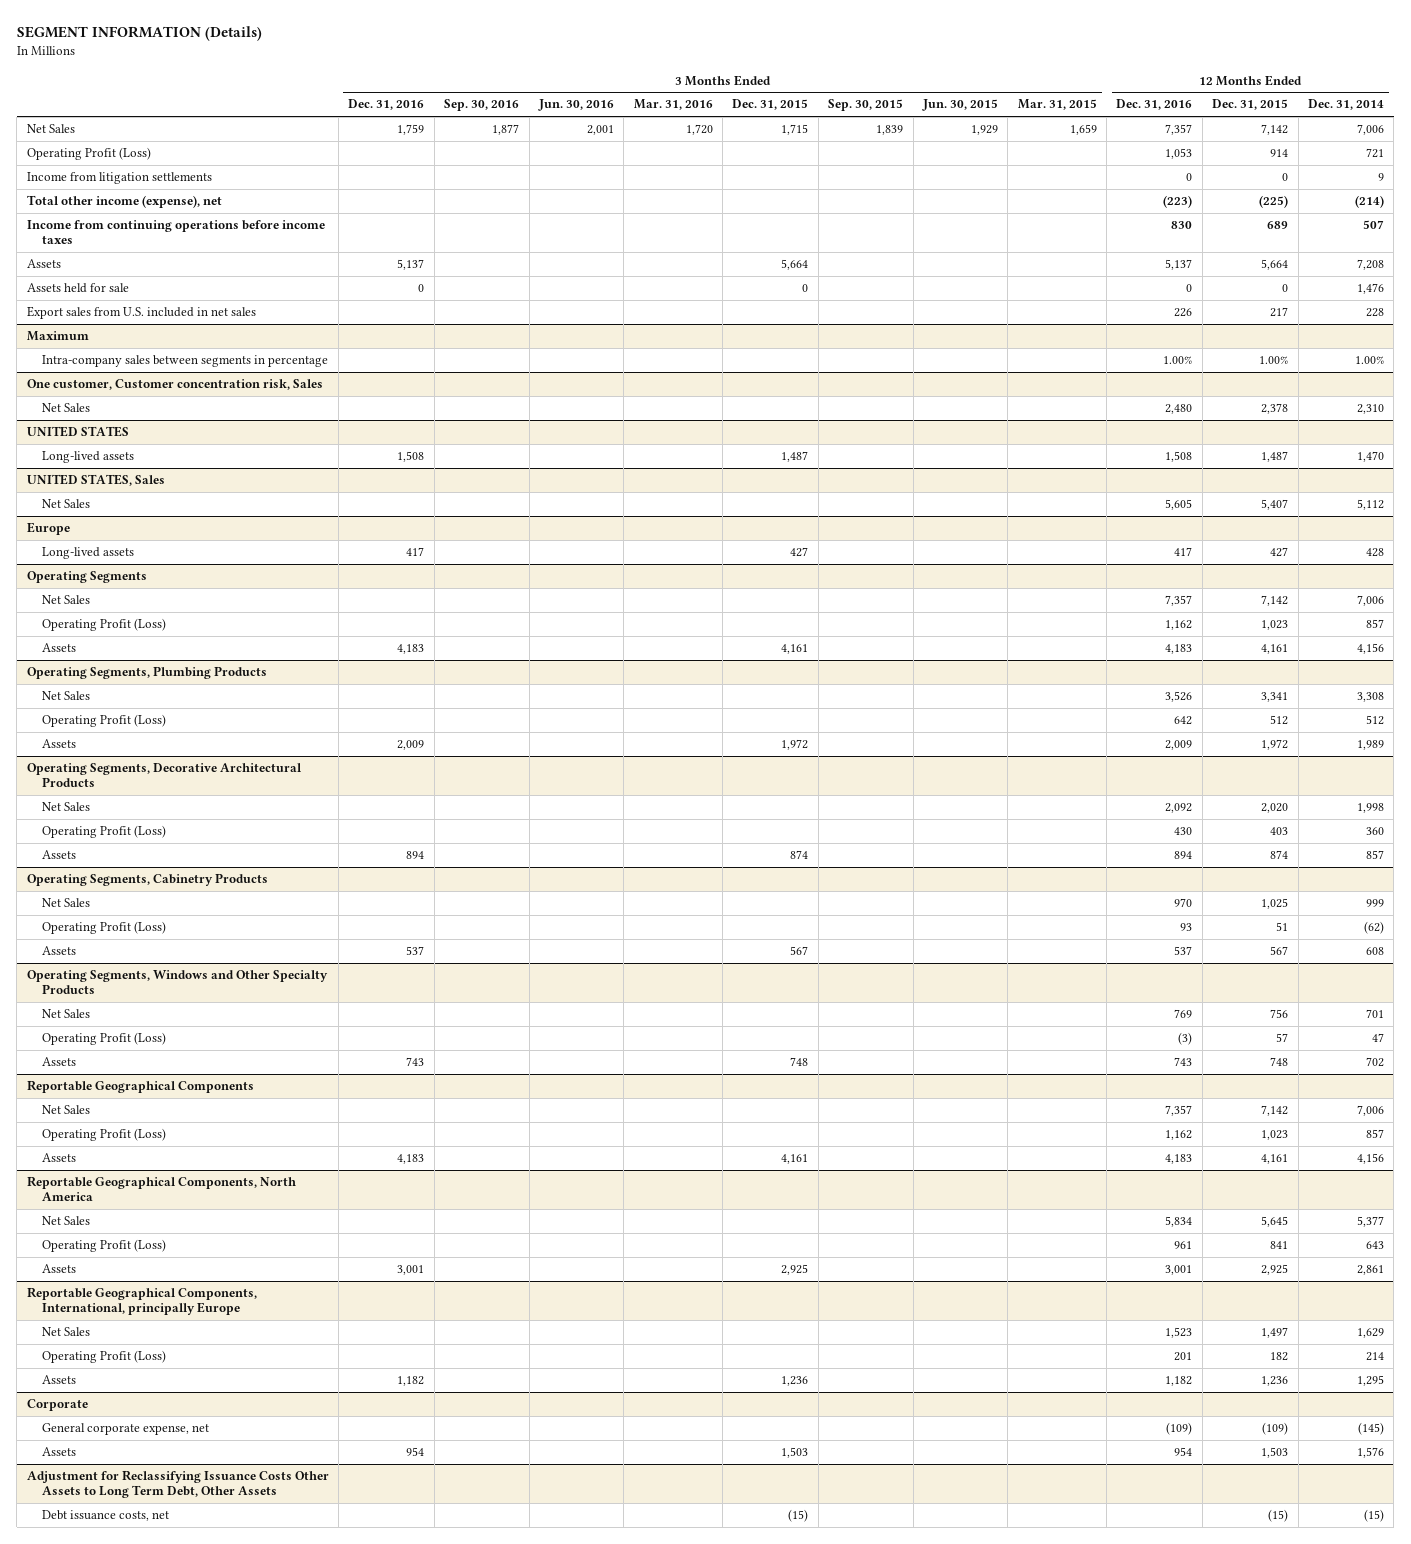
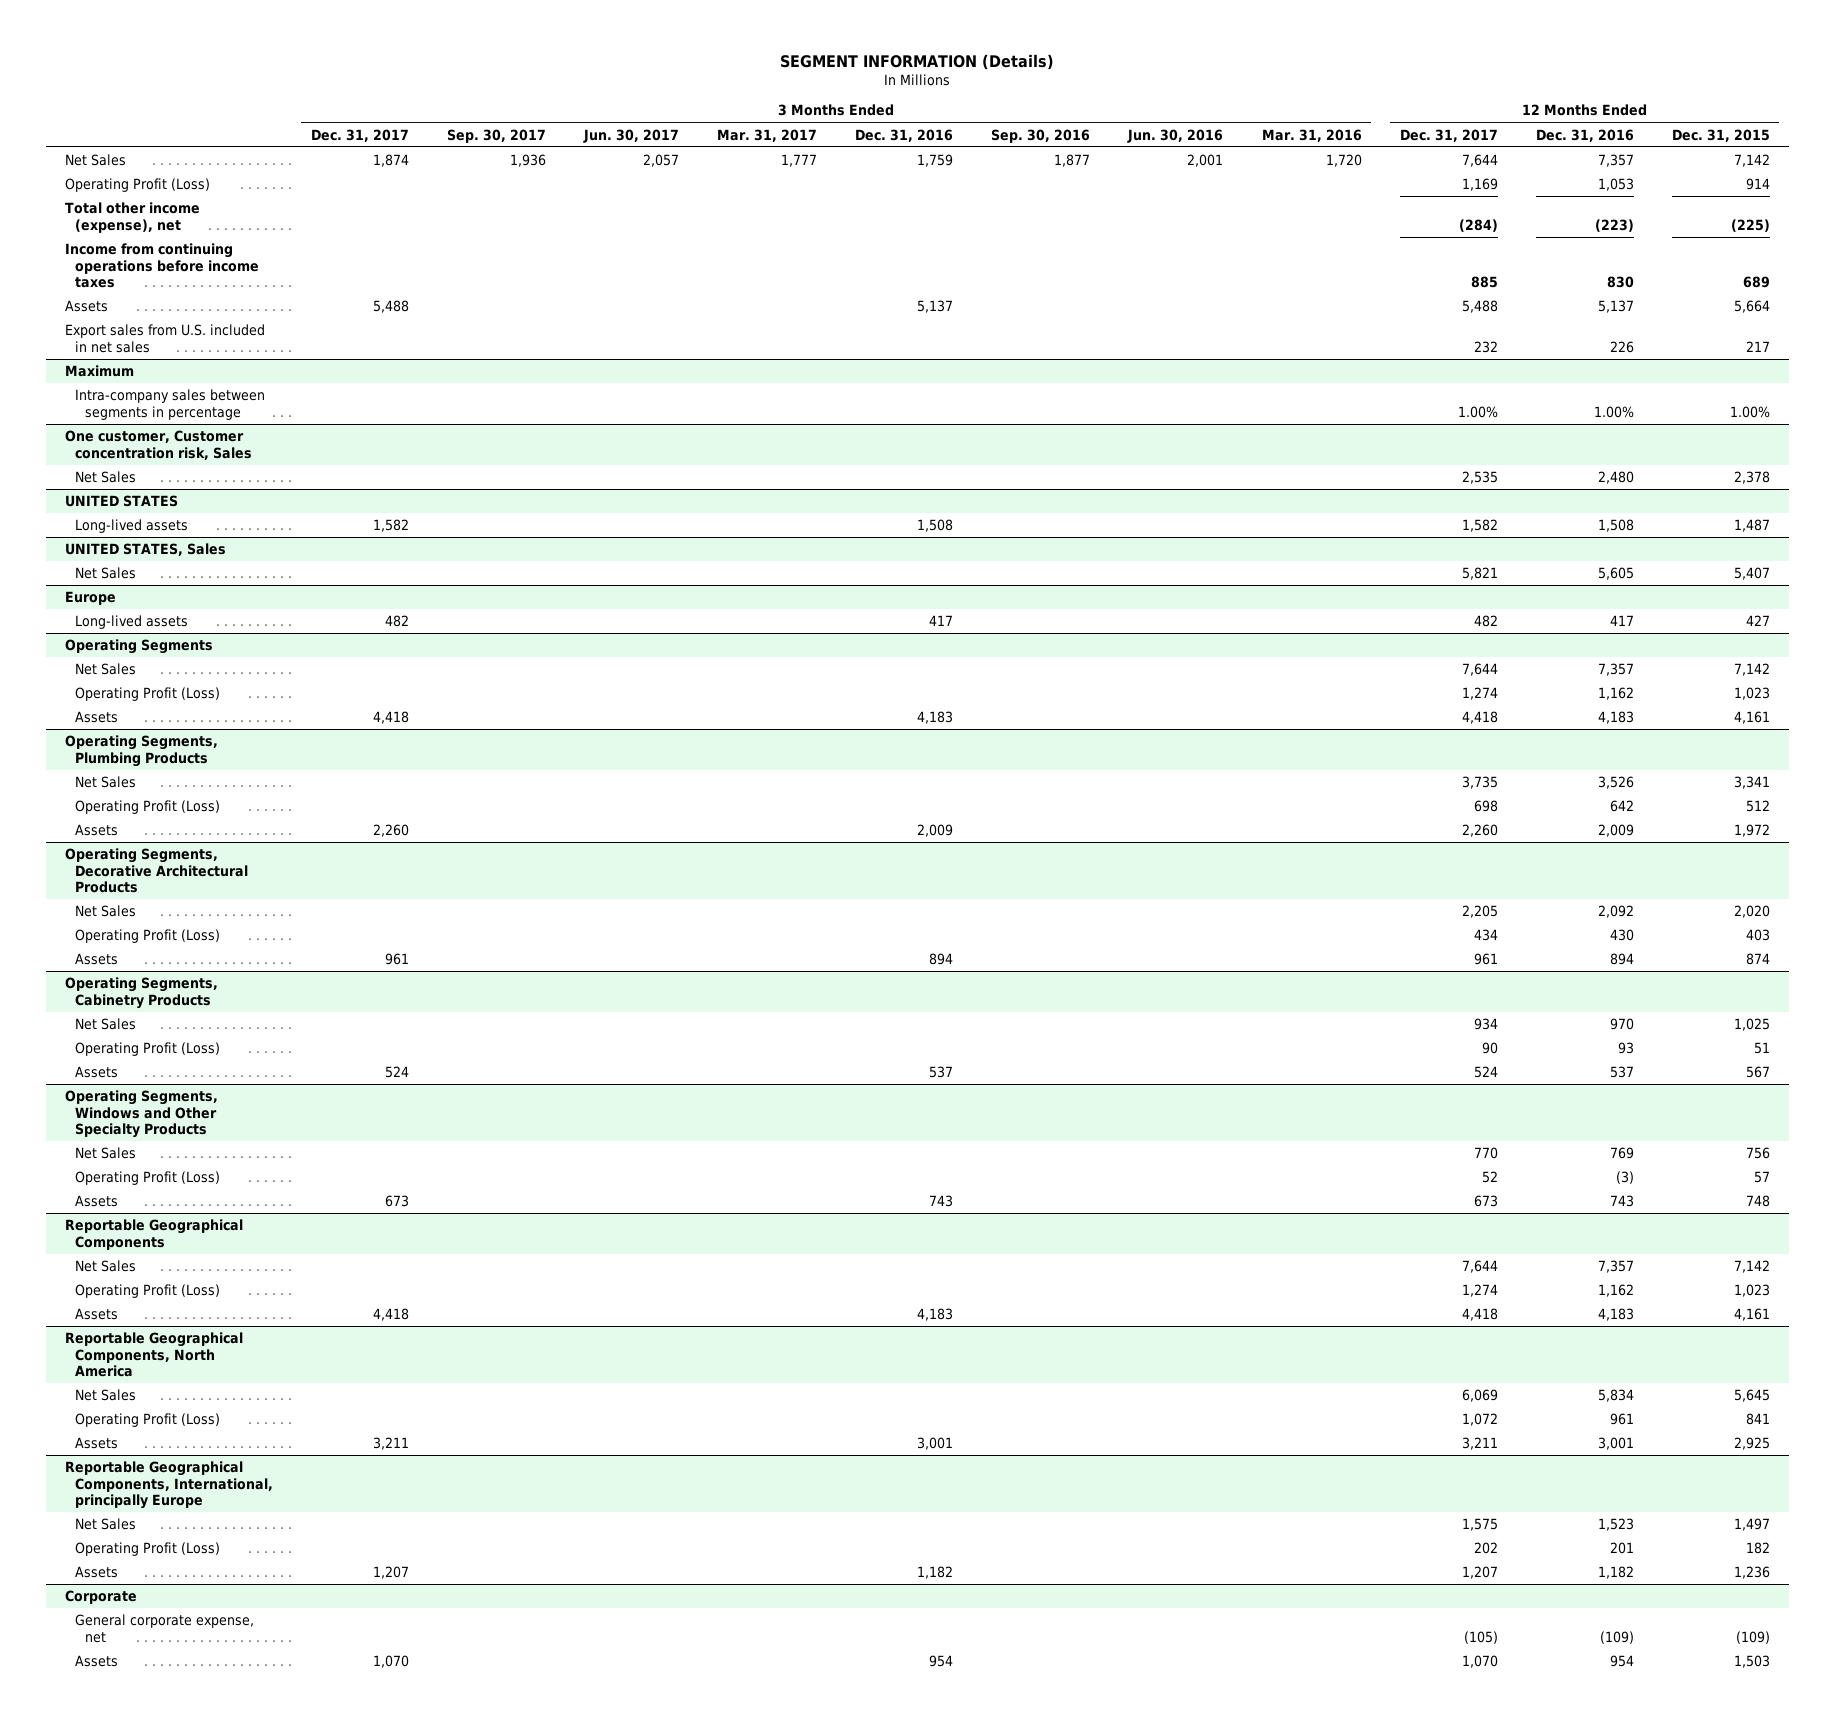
- | 3 Months Ended Dec. 31, 2016 | 3 Months Ended Sep. 30, 2016 | 3 Months Ended Jun. 30, 2016 | 3 Months Ended Mar. 31, 2016 | 3 Months Ended Dec. 31, 2015 | 3 Months Ended Sep. 30, 2015 | 3 Months Ended Jun. 30, 2015 | 3 Months Ended Mar. 31, 2015 | 12 Months Ended Dec. 31, 2016 | 12 Months Ended Dec. 31, 2015 | 12 Months Ended Dec. 31, 2014
+ | 3 Months Ended Dec. 31, 2017 | 3 Months Ended Sep. 30, 2017 | 3 Months Ended Jun. 30, 2017 | 3 Months Ended Mar. 31, 2017 | 3 Months Ended Dec. 31, 2016 | 3 Months Ended Sep. 30, 2016 | 3 Months Ended Jun. 30, 2016 | 3 Months Ended Mar. 31, 2016 | 12 Months Ended Dec. 31, 2017 | 12 Months Ended Dec. 31, 2016 | 12 Months Ended Dec. 31, 2015
- Income from litigation settlements | | | | | | | | | 0 | 0 | 9
- Assets held for sale | 0 | | | | 0 | | | | 0 | 0 | 1,476
- Adjustment for Reclassifying Issuance Costs Other Assets to Long Term Debt, Other Assets
- Debt issuance costs, net | | | | | (15) | | | | | (15) | (15)

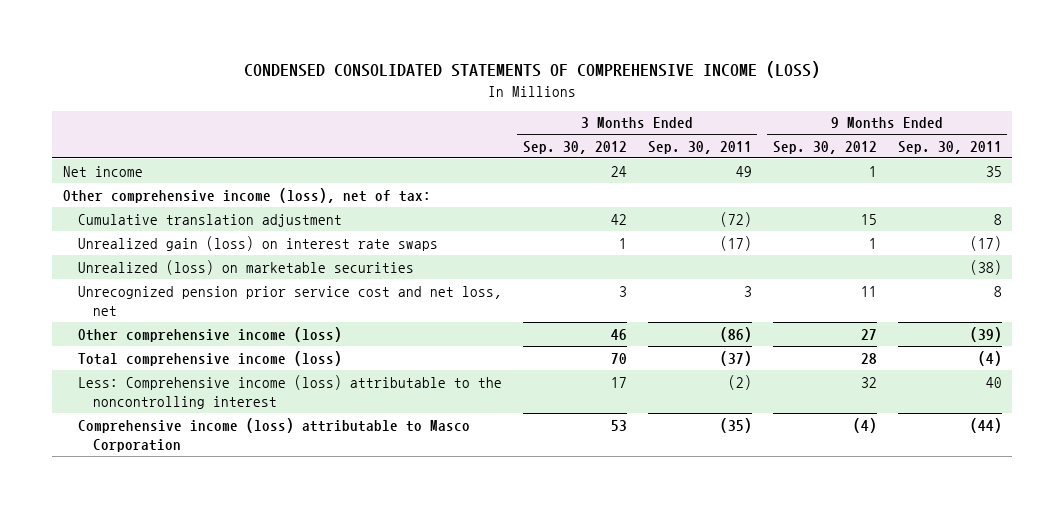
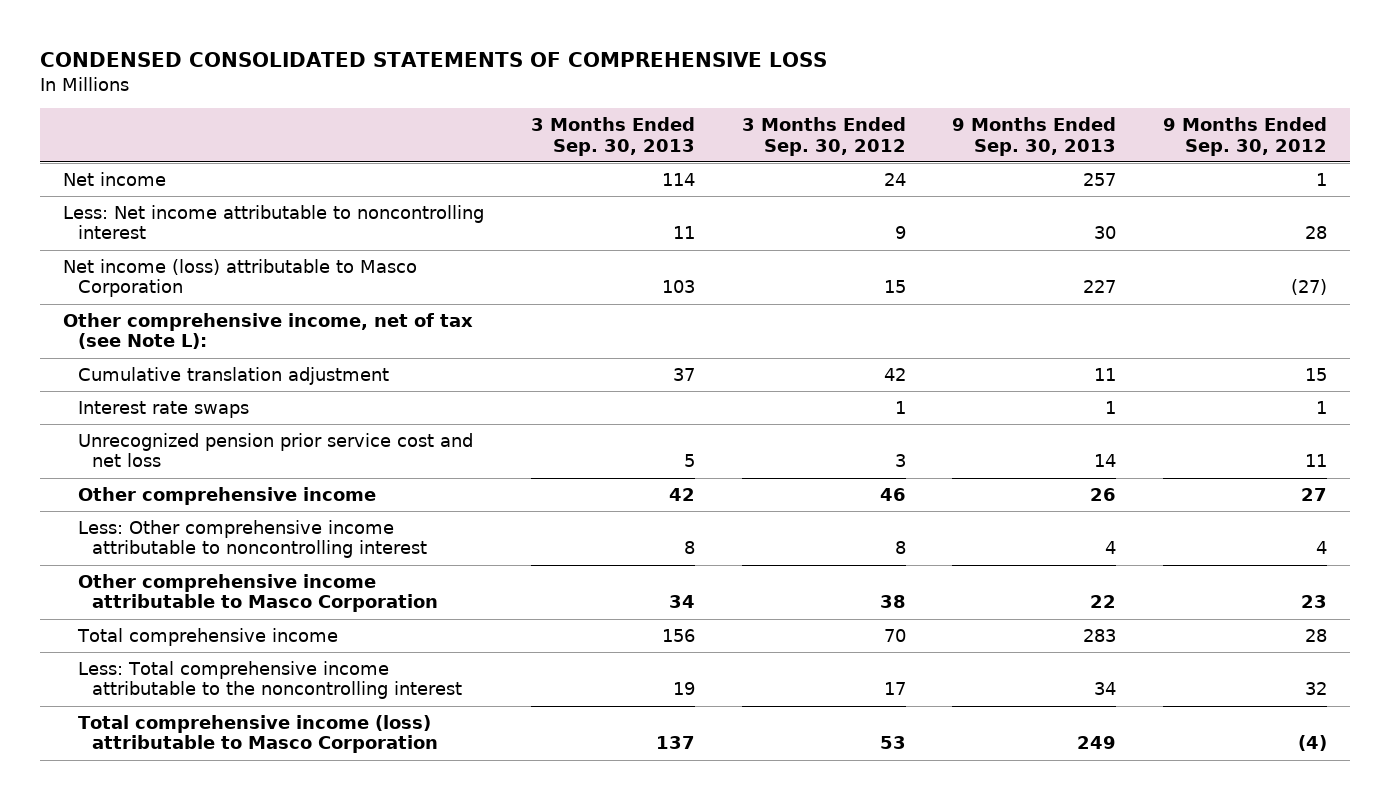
- CONDENSED CONSOLIDATED STATEMENTS OF COMPREHENSIVE INCOME (LOSS)
+ CONDENSED CONSOLIDATED STATEMENTS OF COMPREHENSIVE LOSS
- | 3 Months Ended Sep. 30, 2012 | 3 Months Ended Sep. 30, 2011 | 9 Months Ended Sep. 30, 2012 | 9 Months Ended Sep. 30, 2011
+ | 3 Months Ended Sep. 30, 2013 | 3 Months Ended Sep. 30, 2012 | 9 Months Ended Sep. 30, 2013 | 9 Months Ended Sep. 30, 2012
- Other comprehensive income (loss), net of tax:
+ Less: Net income attributable to noncontrolling interest | 11 | 9 | 30 | 28
+ Net income (loss) attributable to Masco Corporation | 103 | 15 | 227 | (27)
+ Other comprehensive income, net of tax (see Note L):
- Unrealized gain (loss) on interest rate swaps | 1 | (17) | 1 | (17)
- Unrealized (loss) on marketable securities | | | | (38)
- Unrecognized pension prior service cost and net loss, net | 3 | 3 | 11 | 8
- Other comprehensive income (loss) | 46 | (86) | 27 | (39)
- Total comprehensive income (loss) | 70 | (37) | 28 | (4)
- Less: Comprehensive income (loss) attributable to the noncontrolling interest | 17 | (2) | 32 | 40
- Comprehensive income (loss) attributable to Masco Corporation | 53 | (35) | (4) | (44)
+ Interest rate swaps | | 1 | 1 | 1
+ Unrecognized pension prior service cost and net loss | 5 | 3 | 14 | 11
+ Other comprehensive income | 42 | 46 | 26 | 27
+ Less: Other comprehensive income attributable to noncontrolling interest | 8 | 8 | 4 | 4
+ Other comprehensive income attributable to Masco Corporation | 34 | 38 | 22 | 23
+ Total comprehensive income | 156 | 70 | 283 | 28
+ Less: Total comprehensive income attributable to the noncontrolling interest | 19 | 17 | 34 | 32
+ Total comprehensive income (loss) attributable to Masco Corporation | 137 | 53 | 249 | (4)

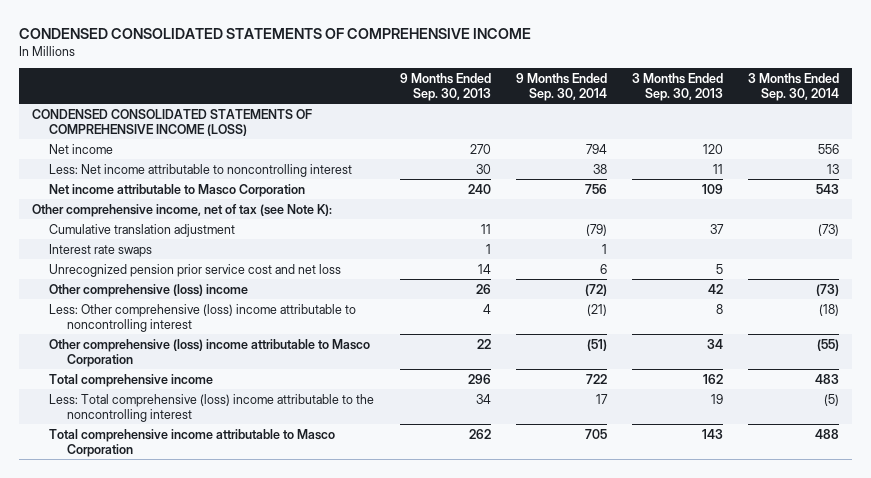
- CONDENSED CONSOLIDATED STATEMENTS OF COMPREHENSIVE LOSS
+ CONDENSED CONSOLIDATED STATEMENTS OF COMPREHENSIVE INCOME
- | 3 Months Ended Sep. 30, 2013 | 3 Months Ended Sep. 30, 2012 | 9 Months Ended Sep. 30, 2013 | 9 Months Ended Sep. 30, 2012
+ | 9 Months Ended Sep. 30, 2013 | 9 Months Ended Sep. 30, 2014 | 3 Months Ended Sep. 30, 2013 | 3 Months Ended Sep. 30, 2014
- Net income | 114 | 24 | 257 | 1
+ CONDENSED CONSOLIDATED STATEMENTS OF COMPREHENSIVE INCOME (LOSS)
+ Net income | 270 | 794 | 120 | 556
- Net income (loss) attributable to Masco Corporation | 103 | 15 | 227 | (27)
- Other comprehensive income, net of tax (see Note L):
+ Net income attributable to Masco Corporation | 240 | 756 | 109 | 543
+ Other comprehensive income, net of tax (see Note K):
- Other comprehensive income | 42 | 46 | 26 | 27
- Less: Other comprehensive income attributable to noncontrolling interest | 8 | 8 | 4 | 4
- Other comprehensive income attributable to Masco Corporation | 34 | 38 | 22 | 23
- Total comprehensive income | 156 | 70 | 283 | 28
- Less: Total comprehensive income attributable to the noncontrolling interest | 19 | 17 | 34 | 32
- Total comprehensive income (loss) attributable to Masco Corporation | 137 | 53 | 249 | (4)
+ Other comprehensive (loss) income | 26 | (72) | 42 | (73)
+ Less: Other comprehensive (loss) income attributable to noncontrolling interest | 4 | (21) | 8 | (18)
+ Other comprehensive (loss) income attributable to Masco Corporation | 22 | (51) | 34 | (55)
+ Total comprehensive income | 296 | 722 | 162 | 483
+ Less: Total comprehensive (loss) income attributable to the noncontrolling interest | 34 | 17 | 19 | (5)
+ Total comprehensive income attributable to Masco Corporation | 262 | 705 | 143 | 488

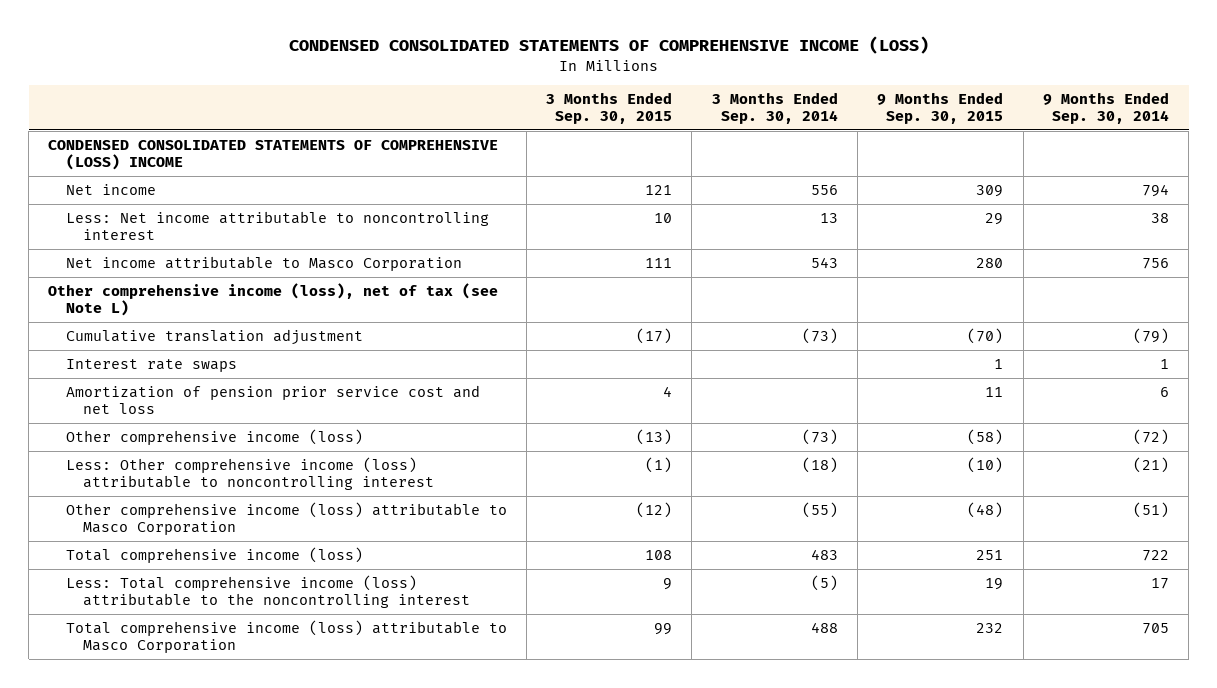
- CONDENSED CONSOLIDATED STATEMENTS OF COMPREHENSIVE INCOME
+ CONDENSED CONSOLIDATED STATEMENTS OF COMPREHENSIVE INCOME (LOSS)
- | 9 Months Ended Sep. 30, 2013 | 9 Months Ended Sep. 30, 2014 | 3 Months Ended Sep. 30, 2013 | 3 Months Ended Sep. 30, 2014
+ | 3 Months Ended Sep. 30, 2015 | 3 Months Ended Sep. 30, 2014 | 9 Months Ended Sep. 30, 2015 | 9 Months Ended Sep. 30, 2014
- CONDENSED CONSOLIDATED STATEMENTS OF COMPREHENSIVE INCOME (LOSS)
+ CONDENSED CONSOLIDATED STATEMENTS OF COMPREHENSIVE (LOSS) INCOME
- Other comprehensive income, net of tax (see Note K):
+ Other comprehensive income (loss), net of tax (see Note L)
- Unrecognized pension prior service cost and net loss | 14 | 6 | 5 |
- Other comprehensive (loss) income | 26 | (72) | 42 | (73)
- Less: Other comprehensive (loss) income attributable to noncontrolling interest | 4 | (21) | 8 | (18)
- Other comprehensive (loss) income attributable to Masco Corporation | 22 | (51) | 34 | (55)
- Total comprehensive income | 296 | 722 | 162 | 483
- Less: Total comprehensive (loss) income attributable to the noncontrolling interest | 34 | 17 | 19 | (5)
- Total comprehensive income attributable to Masco Corporation | 262 | 705 | 143 | 488
+ Amortization of pension prior service cost and net loss | 4 | | 11 | 6
+ Other comprehensive income (loss) | (13) | (73) | (58) | (72)
+ Less: Other comprehensive income (loss) attributable to noncontrolling interest | (1) | (18) | (10) | (21)
+ Other comprehensive income (loss) attributable to Masco Corporation | (12) | (55) | (48) | (51)
+ Total comprehensive income (loss) | 108 | 483 | 251 | 722
+ Less: Total comprehensive income (loss) attributable to the noncontrolling interest | 9 | (5) | 19 | 17
+ Total comprehensive income (loss) attributable to Masco Corporation | 99 | 488 | 232 | 705

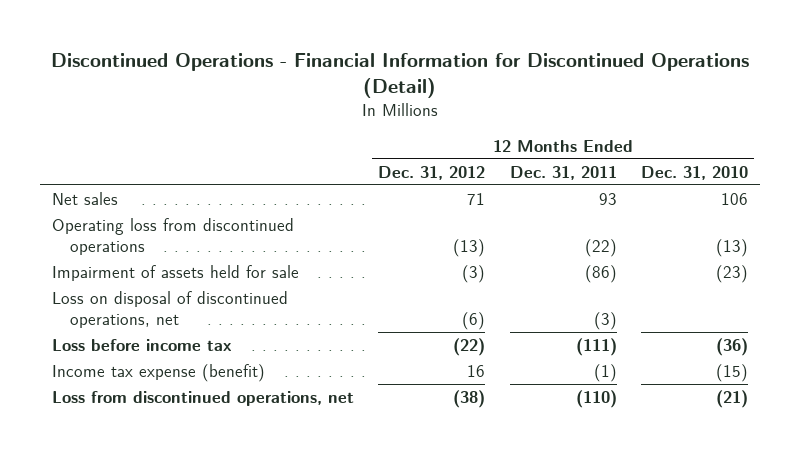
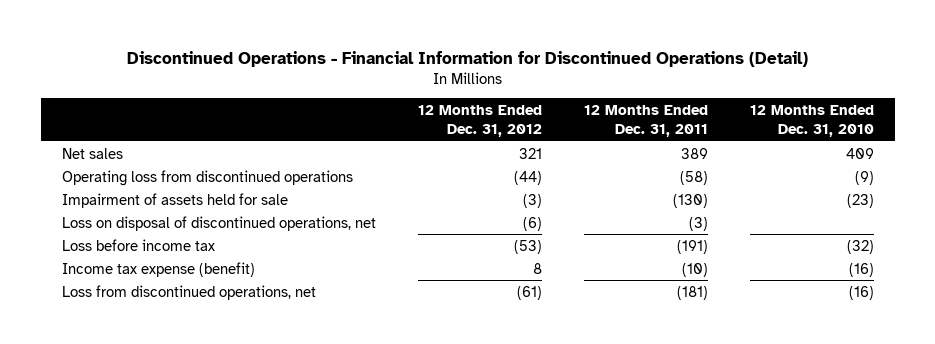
- Net sales | 71 | 93 | 106
- Operating loss from discontinued operations | (13) | (22) | (13)
- Impairment of assets held for sale | (3) | (86) | (23)
+ Net sales | 321 | 389 | 409
+ Operating loss from discontinued operations | (44) | (58) | (9)
+ Impairment of assets held for sale | (3) | (130) | (23)
- Loss before income tax | (22) | (111) | (36)
- Income tax expense (benefit) | 16 | (1) | (15)
- Loss from discontinued operations, net | (38) | (110) | (21)
+ Loss before income tax | (53) | (191) | (32)
+ Income tax expense (benefit) | 8 | (10) | (16)
+ Loss from discontinued operations, net | (61) | (181) | (16)

